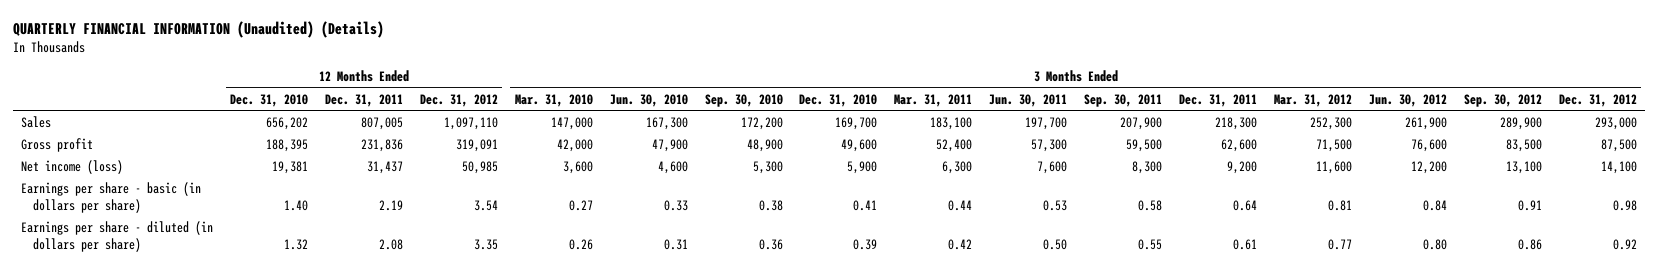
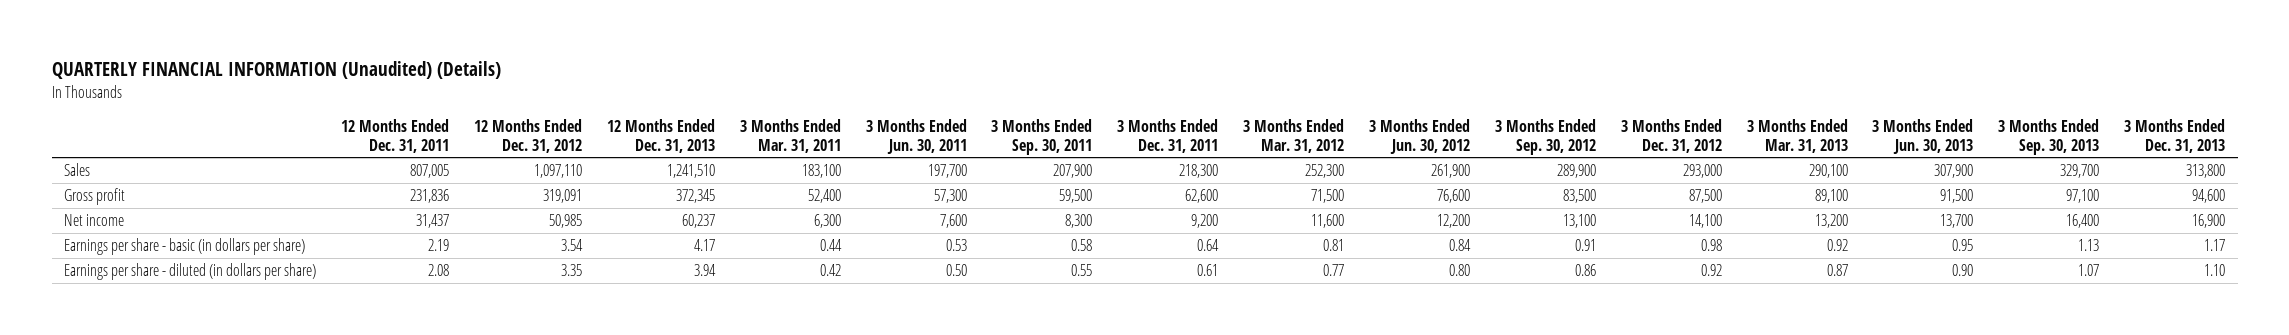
- | 12 Months Ended Dec. 31, 2010 | 12 Months Ended Dec. 31, 2011 | 12 Months Ended Dec. 31, 2012 | 3 Months Ended Mar. 31, 2010 | 3 Months Ended Jun. 30, 2010 | 3 Months Ended Sep. 30, 2010 | 3 Months Ended Dec. 31, 2010 | 3 Months Ended Mar. 31, 2011 | 3 Months Ended Jun. 30, 2011 | 3 Months Ended Sep. 30, 2011 | 3 Months Ended Dec. 31, 2011 | 3 Months Ended Mar. 31, 2012 | 3 Months Ended Jun. 30, 2012 | 3 Months Ended Sep. 30, 2012 | 3 Months Ended Dec. 31, 2012
+ | 12 Months Ended Dec. 31, 2011 | 12 Months Ended Dec. 31, 2012 | 12 Months Ended Dec. 31, 2013 | 3 Months Ended Mar. 31, 2011 | 3 Months Ended Jun. 30, 2011 | 3 Months Ended Sep. 30, 2011 | 3 Months Ended Dec. 31, 2011 | 3 Months Ended Mar. 31, 2012 | 3 Months Ended Jun. 30, 2012 | 3 Months Ended Sep. 30, 2012 | 3 Months Ended Dec. 31, 2012 | 3 Months Ended Mar. 31, 2013 | 3 Months Ended Jun. 30, 2013 | 3 Months Ended Sep. 30, 2013 | 3 Months Ended Dec. 31, 2013
- Net income (loss) | 19,381 | 31,437 | 50,985 | 3,600 | 4,600 | 5,300 | 5,900 | 6,300 | 7,600 | 8,300 | 9,200 | 11,600 | 12,200 | 13,100 | 14,100
+ Net income | 31,437 | 50,985 | 60,237 | 6,300 | 7,600 | 8,300 | 9,200 | 11,600 | 12,200 | 13,100 | 14,100 | 13,200 | 13,700 | 16,400 | 16,900

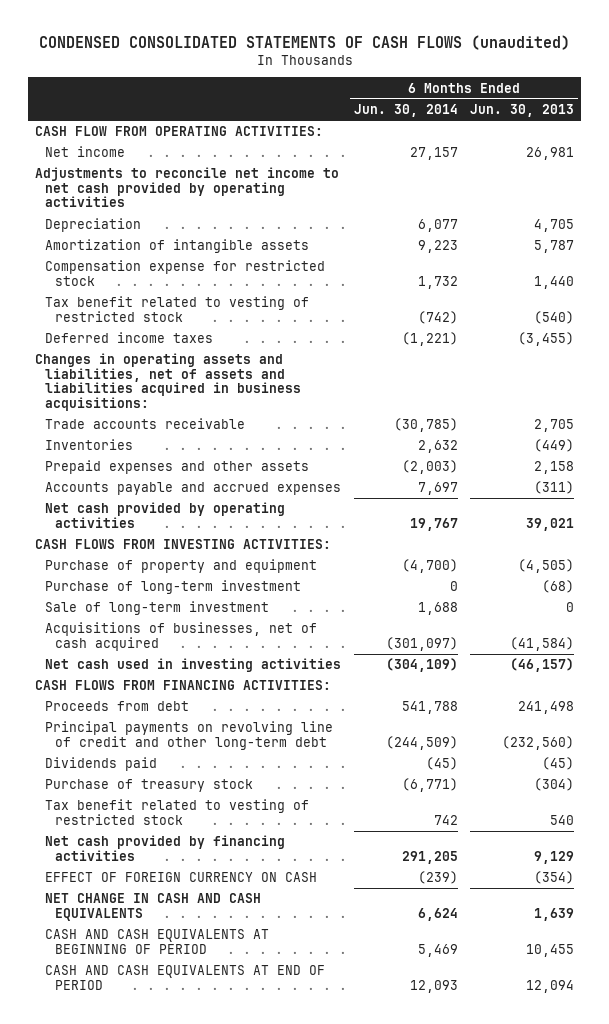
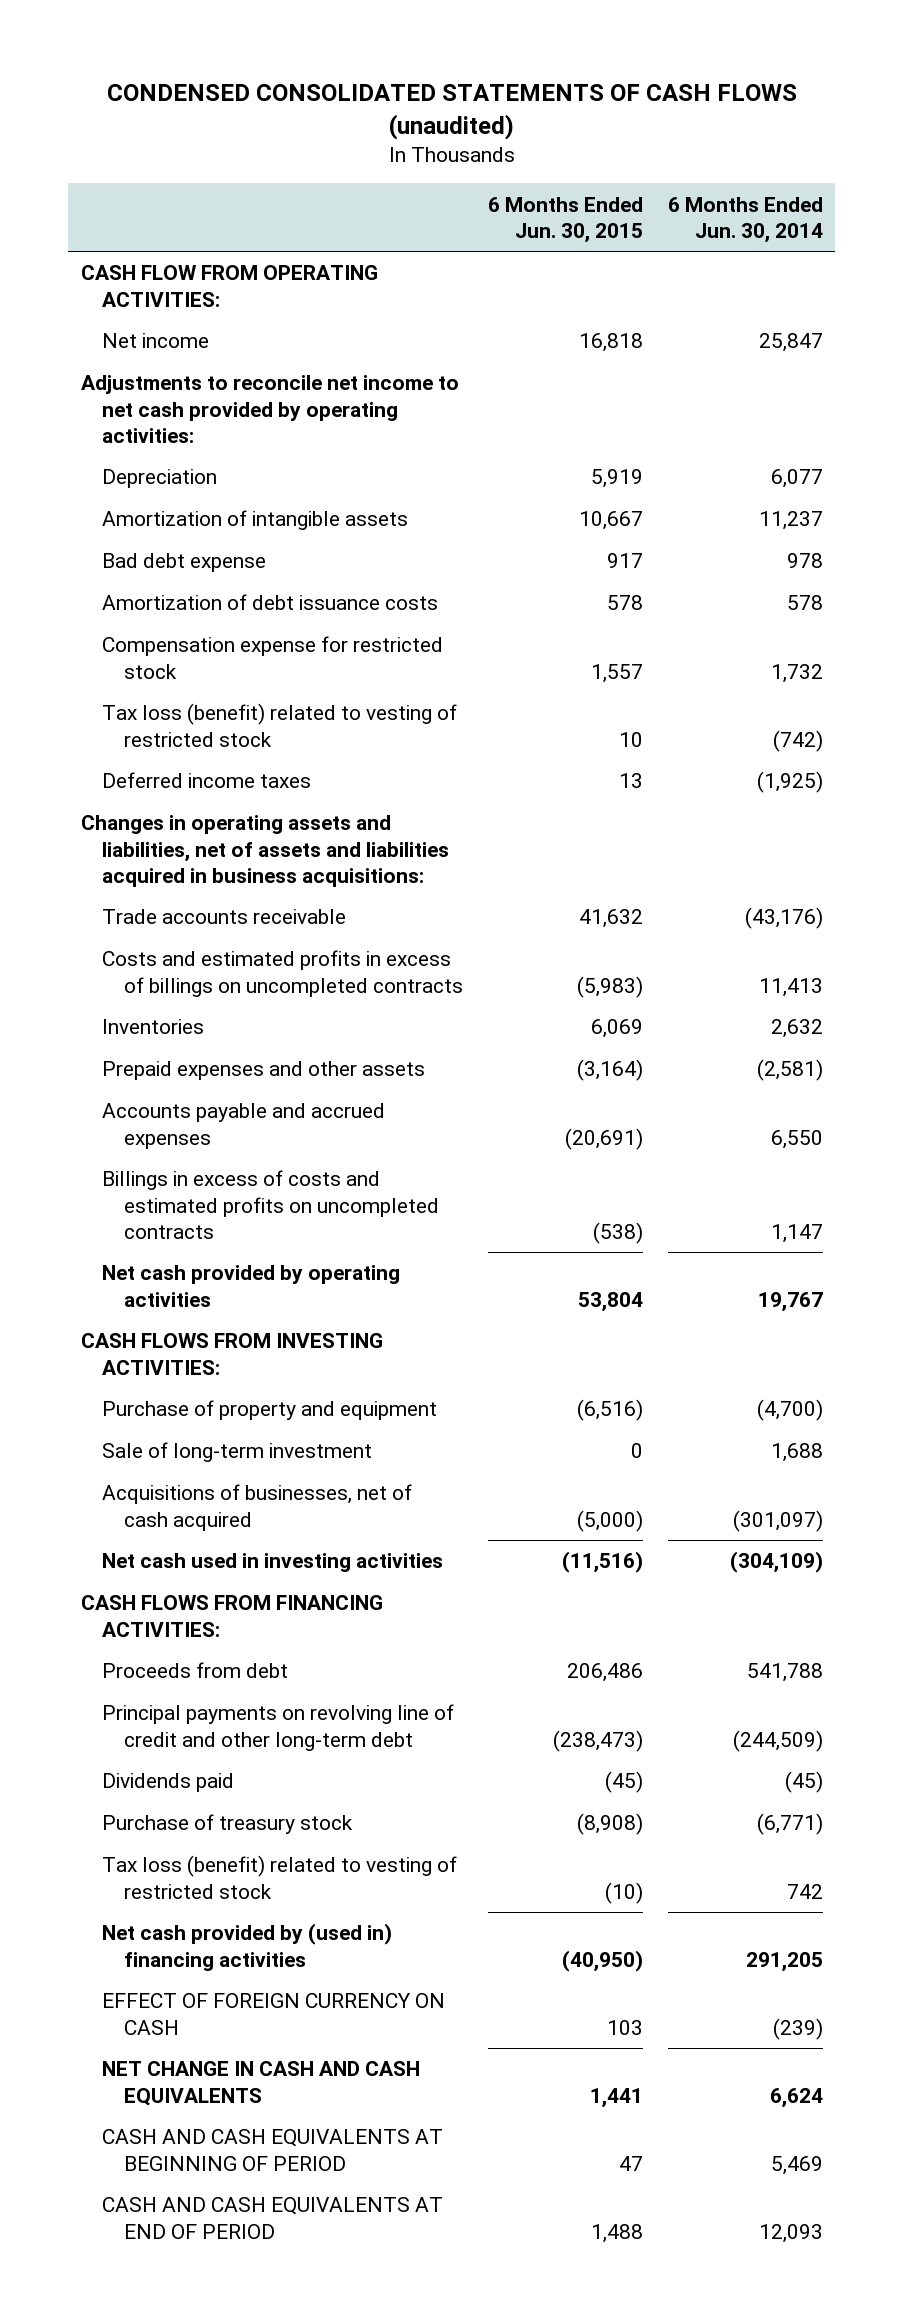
- | 6 Months Ended Jun. 30, 2014 | 6 Months Ended Jun. 30, 2013
+ | 6 Months Ended Jun. 30, 2015 | 6 Months Ended Jun. 30, 2014
- Net income | 27,157 | 26,981
- Adjustments to reconcile net income to net cash provided by operating activities
+ Net income | 16,818 | 25,847
+ Adjustments to reconcile net income to net cash provided by operating activities:
- Amortization of intangible assets | 9,223 | 5,787
+ Amortization of intangible assets | 10,667 | 11,237
+ Bad debt expense | 917 | 978
+ Amortization of debt issuance costs | 578 | 578
- Tax benefit related to vesting of restricted stock | (742) | (540)
- Deferred income taxes | (1,221) | (3,455)
+ Tax loss (benefit) related to vesting of restricted stock | 10 | (742)
+ Deferred income taxes | 13 | (1,925)
- Trade accounts receivable | (30,785) | 2,705
+ Trade accounts receivable | 41,632 | (43,176)
+ Costs and estimated profits in excess of billings on uncompleted contracts | (5,983) | 11,413
- Prepaid expenses and other assets | (2,003) | 2,158
- Accounts payable and accrued expenses | 7,697 | (311)
+ Prepaid expenses and other assets | (3,164) | (2,581)
+ Accounts payable and accrued expenses | (20,691) | 6,550
+ Billings in excess of costs and estimated profits on uncompleted contracts | (538) | 1,147
- Purchase of long-term investment | 0 | (68)
- Tax benefit related to vesting of restricted stock | 742 | 540
- Net cash provided by financing activities | 291,205 | 9,129
+ Tax loss (benefit) related to vesting of restricted stock | (10) | 742
+ Net cash provided by (used in) financing activities | (40,950) | 291,205

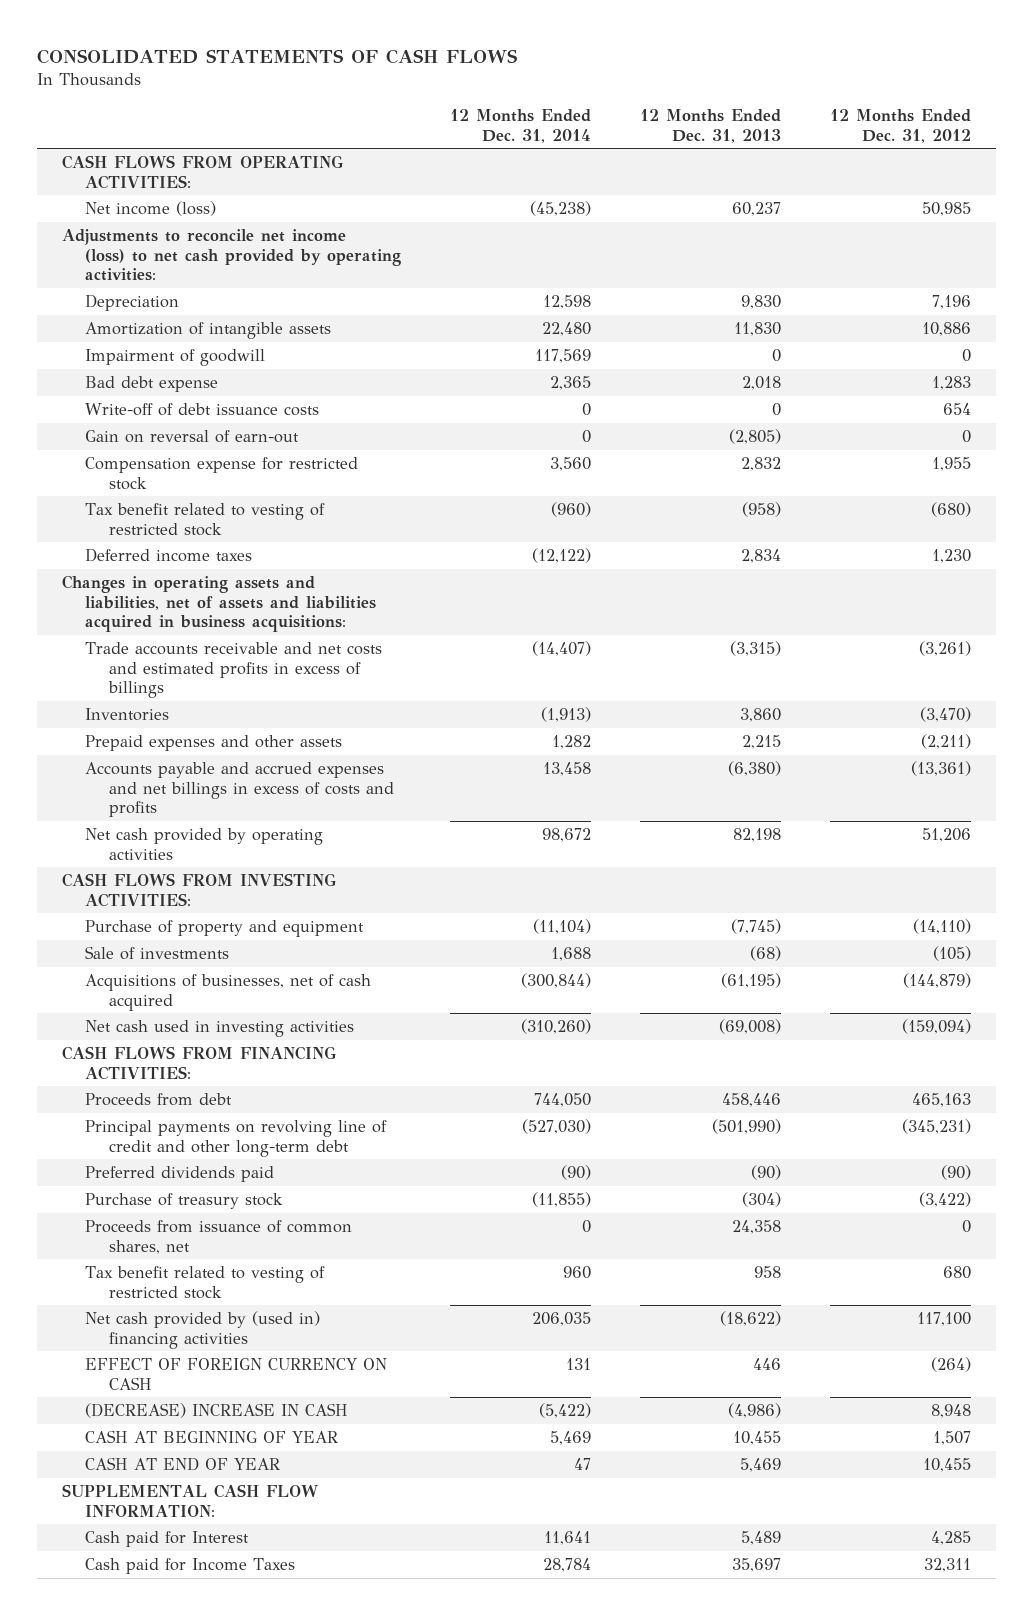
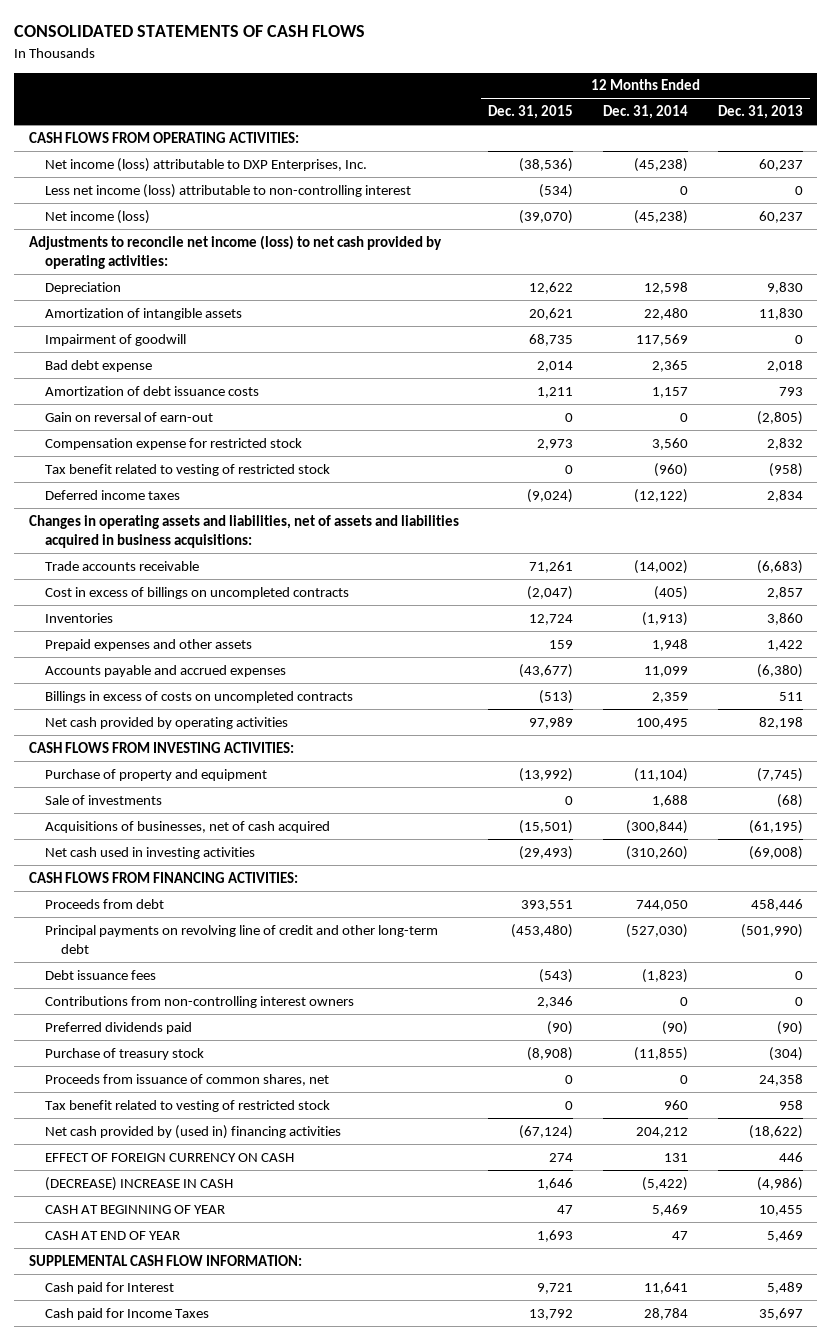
- | 12 Months Ended Dec. 31, 2014 | 12 Months Ended Dec. 31, 2013 | 12 Months Ended Dec. 31, 2012
+ | 12 Months Ended Dec. 31, 2015 | 12 Months Ended Dec. 31, 2014 | 12 Months Ended Dec. 31, 2013
+ Net income (loss) attributable to DXP Enterprises, Inc. | (38,536) | (45,238) | 60,237
+ Less net income (loss) attributable to non-controlling interest | (534) | 0 | 0
- Write-off of debt issuance costs | 0 | 0 | 654
+ Amortization of debt issuance costs | 1,211 | 1,157 | 793
- Trade accounts receivable and net costs and estimated profits in excess of billings | (14,407) | (3,315) | (3,261)
+ Trade accounts receivable | 71,261 | (14,002) | (6,683)
+ Cost in excess of billings on uncompleted contracts | (2,047) | (405) | 2,857
- Prepaid expenses and other assets | 1,282 | 2,215 | (2,211)
- Accounts payable and accrued expenses and net billings in excess of costs and profits | 13,458 | (6,380) | (13,361)
- Net cash provided by operating activities | 98,672 | 82,198 | 51,206
+ Prepaid expenses and other assets | 159 | 1,948 | 1,422
+ Accounts payable and accrued expenses | (43,677) | 11,099 | (6,380)
+ Billings in excess of costs on uncompleted contracts | (513) | 2,359 | 511
+ Net cash provided by operating activities | 97,989 | 100,495 | 82,198
+ Debt issuance fees | (543) | (1,823) | 0
+ Contributions from non-controlling interest owners | 2,346 | 0 | 0
- Net cash provided by (used in) financing activities | 206,035 | (18,622) | 117,100
+ Net cash provided by (used in) financing activities | (67,124) | 204,212 | (18,622)

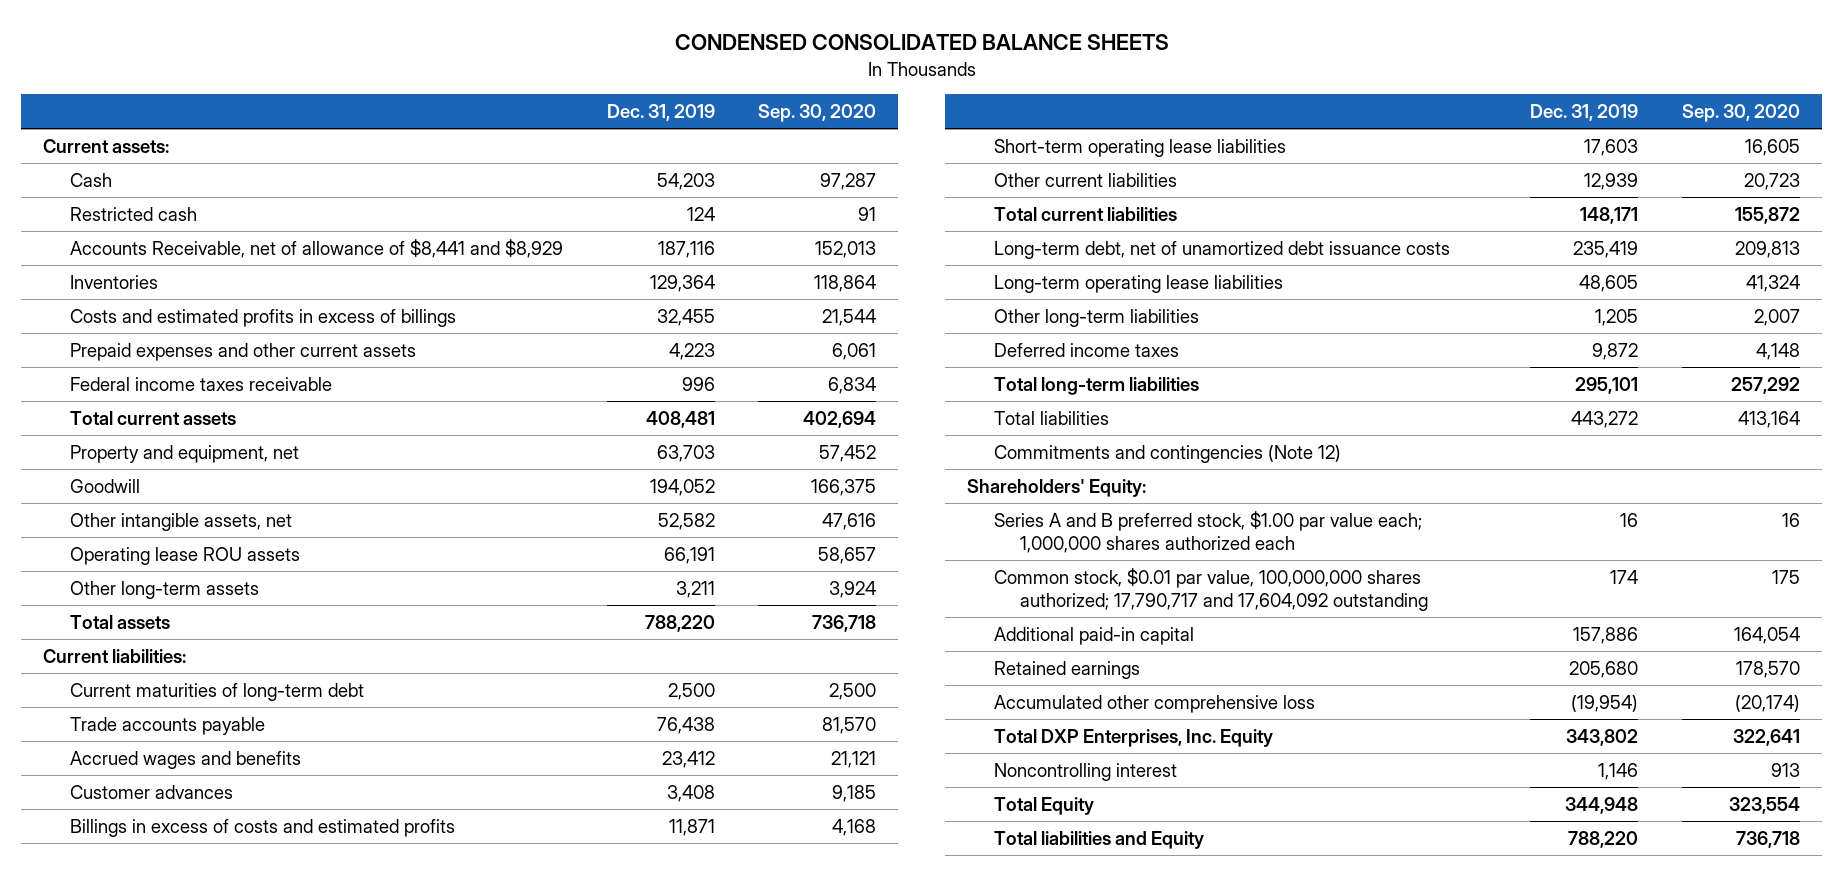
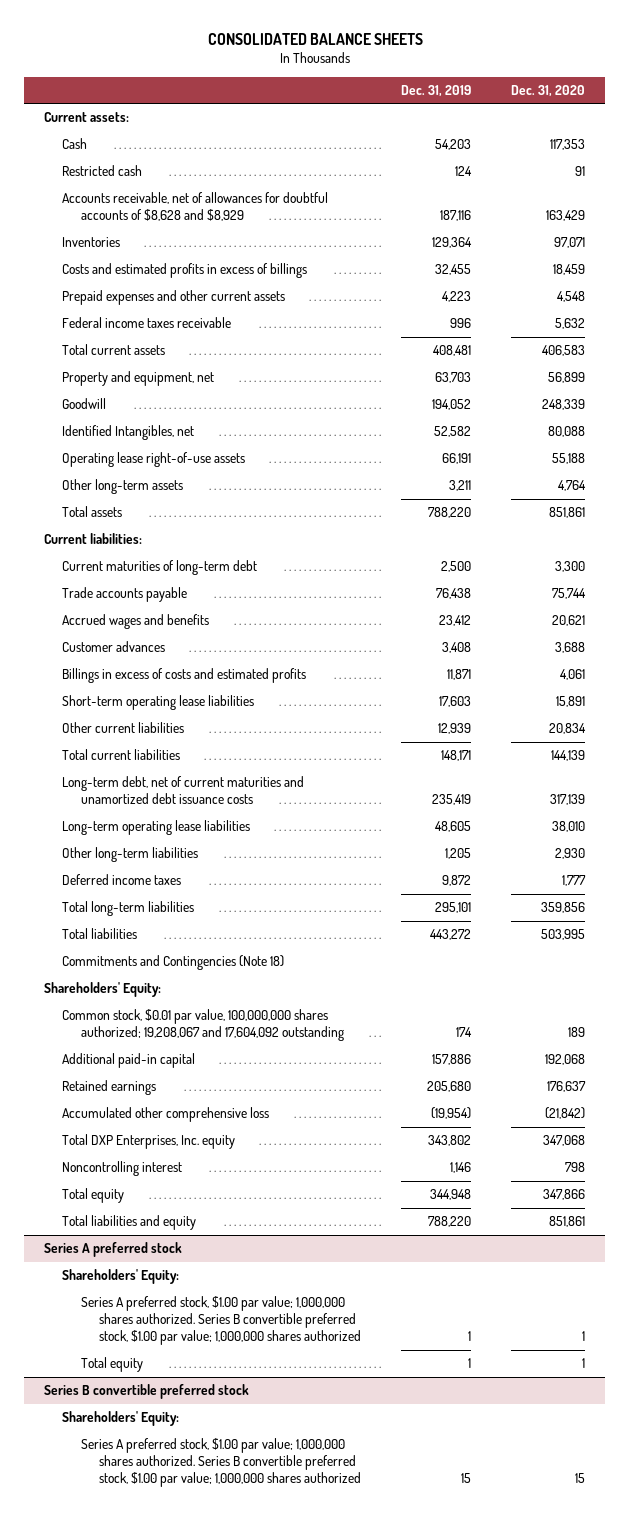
- CONDENSED CONSOLIDATED BALANCE SHEETS
+ CONSOLIDATED BALANCE SHEETS
- | Dec. 31, 2019 | Sep. 30, 2020
+ | Dec. 31, 2019 | Dec. 31, 2020
- Accounts Receivable, net of allowance of $8,441 and $8,929 | 187,116 | 152,013
+ Accounts receivable, net of allowances for doubtful accounts of $8,628 and $8,929 | 187,116 | 163,429
- Other intangible assets, net | 52,582 | 47,616
- Operating lease ROU assets | 66,191 | 58,657
+ Identified Intangibles, net | 52,582 | 80,088
+ Operating lease right-of-use assets | 66,191 | 55,188
- Long-term debt, net of unamortized debt issuance costs | 235,419 | 209,813
+ Long-term debt, net of current maturities and unamortized debt issuance costs | 235,419 | 317,139
- Commitments and contingencies (Note 12)
+ Commitments and Contingencies (Note 18)
- Series A and B preferred stock, $1.00 par value each; 1,000,000 shares authorized each | 16 | 16
- Common stock, $0.01 par value, 100,000,000 shares authorized; 17,790,717 and 17,604,092 outstanding | 174 | 175
+ Common stock, $0.01 par value, 100,000,000 shares authorized; 19,208,067 and 17,604,092 outstanding | 174 | 189
- Total DXP Enterprises, Inc. Equity | 343,802 | 322,641
+ Total DXP Enterprises, Inc. equity | 343,802 | 347,068
- Total Equity | 344,948 | 323,554
- Total liabilities and Equity | 788,220 | 736,718
+ Total equity | 344,948 | 347,866
+ Total liabilities and equity | 788,220 | 851,861
+ Series A preferred stock
+ Shareholders' Equity:
+ Series A preferred stock, $1.00 par value; 1,000,000 shares authorized. Series B convertible preferred stock, $1.00 par value; 1,000,000 shares authorized | 1 | 1
+ Total equity | 1 | 1
+ Series B convertible preferred stock
+ Shareholders' Equity:
+ Series A preferred stock, $1.00 par value; 1,000,000 shares authorized. Series B convertible preferred stock, $1.00 par value; 1,000,000 shares authorized | 15 | 15

